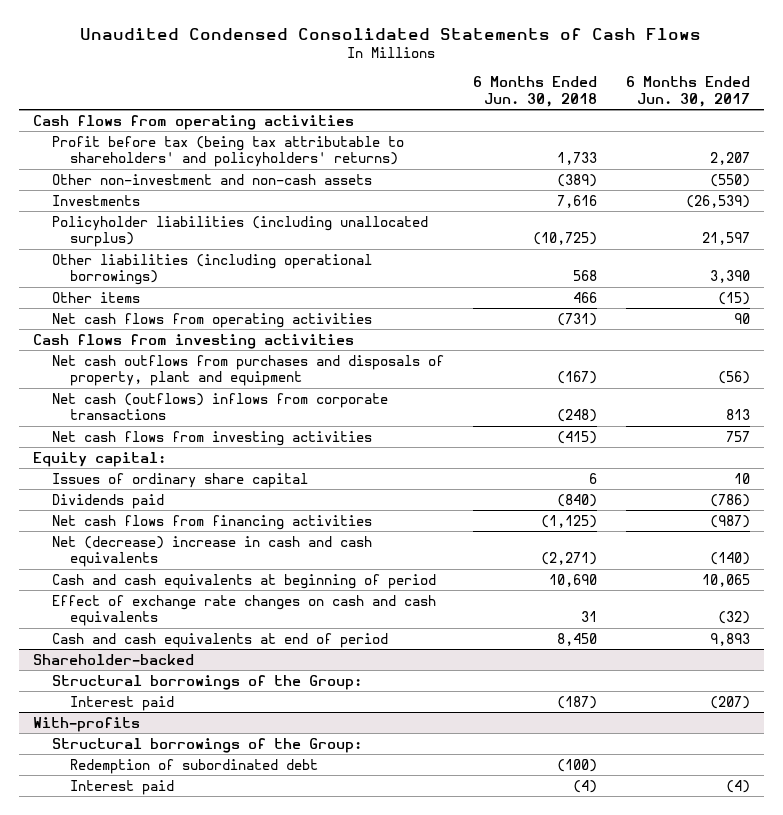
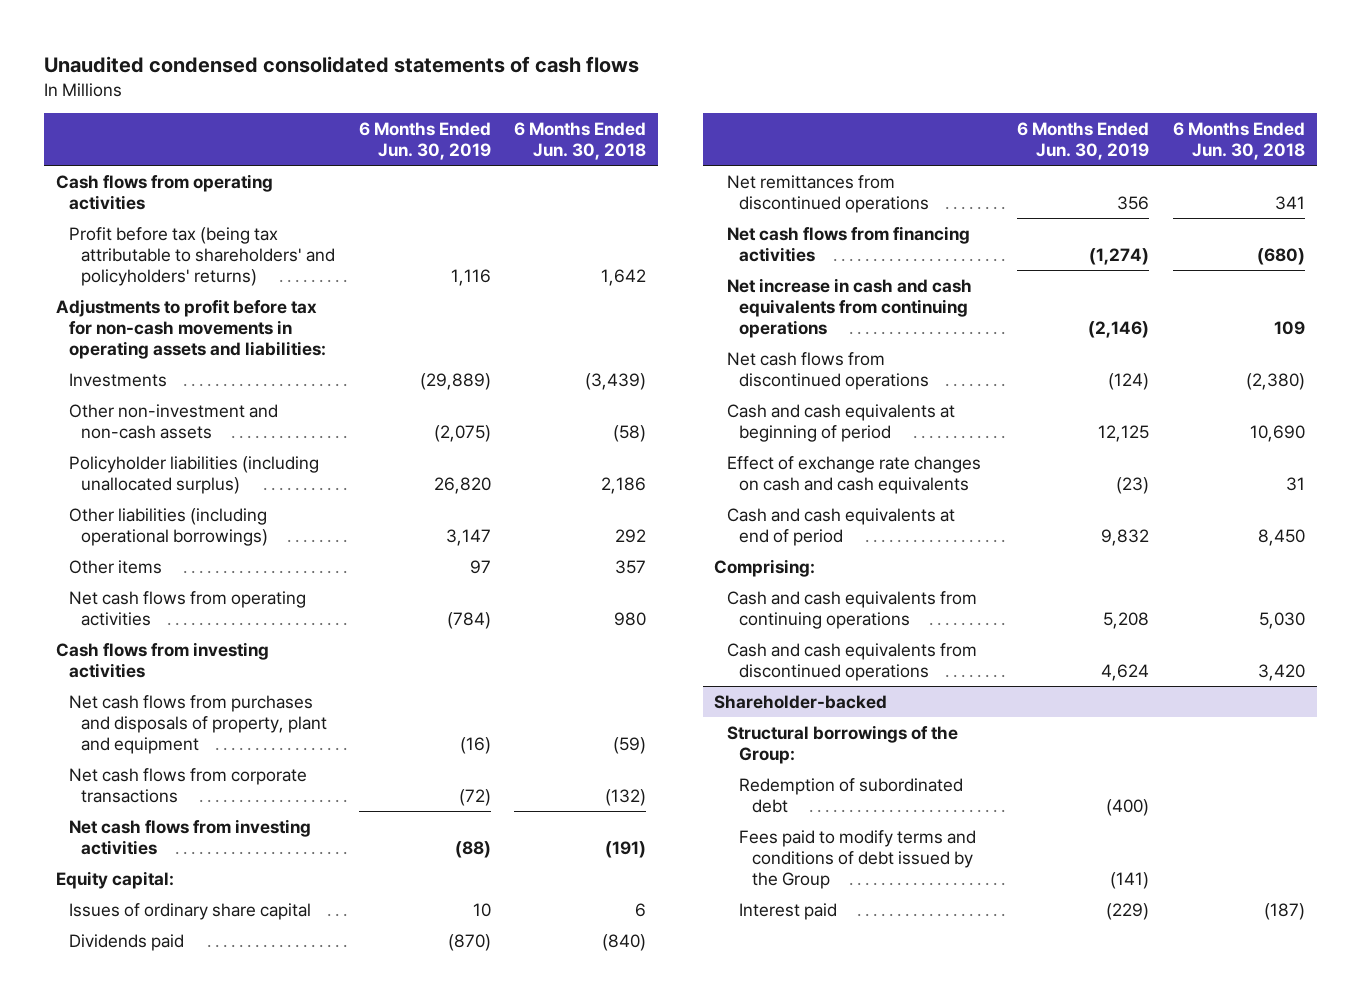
- Unaudited Condensed Consolidated Statements of Cash Flows
+ Unaudited condensed consolidated statements of cash flows
- | 6 Months Ended Jun. 30, 2018 | 6 Months Ended Jun. 30, 2017
+ | 6 Months Ended Jun. 30, 2019 | 6 Months Ended Jun. 30, 2018
- Profit before tax (being tax attributable to shareholders' and policyholders' returns) | 1,733 | 2,207
- Other non-investment and non-cash assets | (389) | (550)
- Investments | 7,616 | (26,539)
- Policyholder liabilities (including unallocated surplus) | (10,725) | 21,597
- Other liabilities (including operational borrowings) | 568 | 3,390
- Other items | 466 | (15)
- Net cash flows from operating activities | (731) | 90
+ Profit before tax (being tax attributable to shareholders' and policyholders' returns) | 1,116 | 1,642
+ Adjustments to profit before tax for non-cash movements in operating assets and liabilities:
+ Investments | (29,889) | (3,439)
+ Other non-investment and non-cash assets | (2,075) | (58)
+ Policyholder liabilities (including unallocated surplus) | 26,820 | 2,186
+ Other liabilities (including operational borrowings) | 3,147 | 292
+ Other items | 97 | 357
+ Net cash flows from operating activities | (784) | 980
- Net cash outflows from purchases and disposals of property, plant and equipment | (167) | (56)
- Net cash (outflows) inflows from corporate transactions | (248) | 813
- Net cash flows from investing activities | (415) | 757
+ Net cash flows from purchases and disposals of property, plant and equipment | (16) | (59)
+ Net cash flows from corporate transactions | (72) | (132)
+ Net cash flows from investing activities | (88) | (191)
- Net cash flows from financing activities | (1,125) | (987)
- Net (decrease) increase in cash and cash equivalents | (2,271) | (140)
+ Net remittances from discontinued operations | 356 | 341
+ Net cash flows from financing activities | (1,274) | (680)
+ Net increase in cash and cash equivalents from continuing operations | (2,146) | 109
+ Net cash flows from discontinued operations | (124) | (2,380)
+ Comprising:
+ Cash and cash equivalents from continuing operations | 5,208 | 5,030
+ Cash and cash equivalents from discontinued operations | 4,624 | 3,420
@ Shareholder-backed
+ Redemption of subordinated debt | (400) |
+ Fees paid to modify terms and conditions of debt issued by the Group | (141) |
- With-profits
- Structural borrowings of the Group:
- Redemption of subordinated debt | (100) |
- Interest paid | (4) | (4)

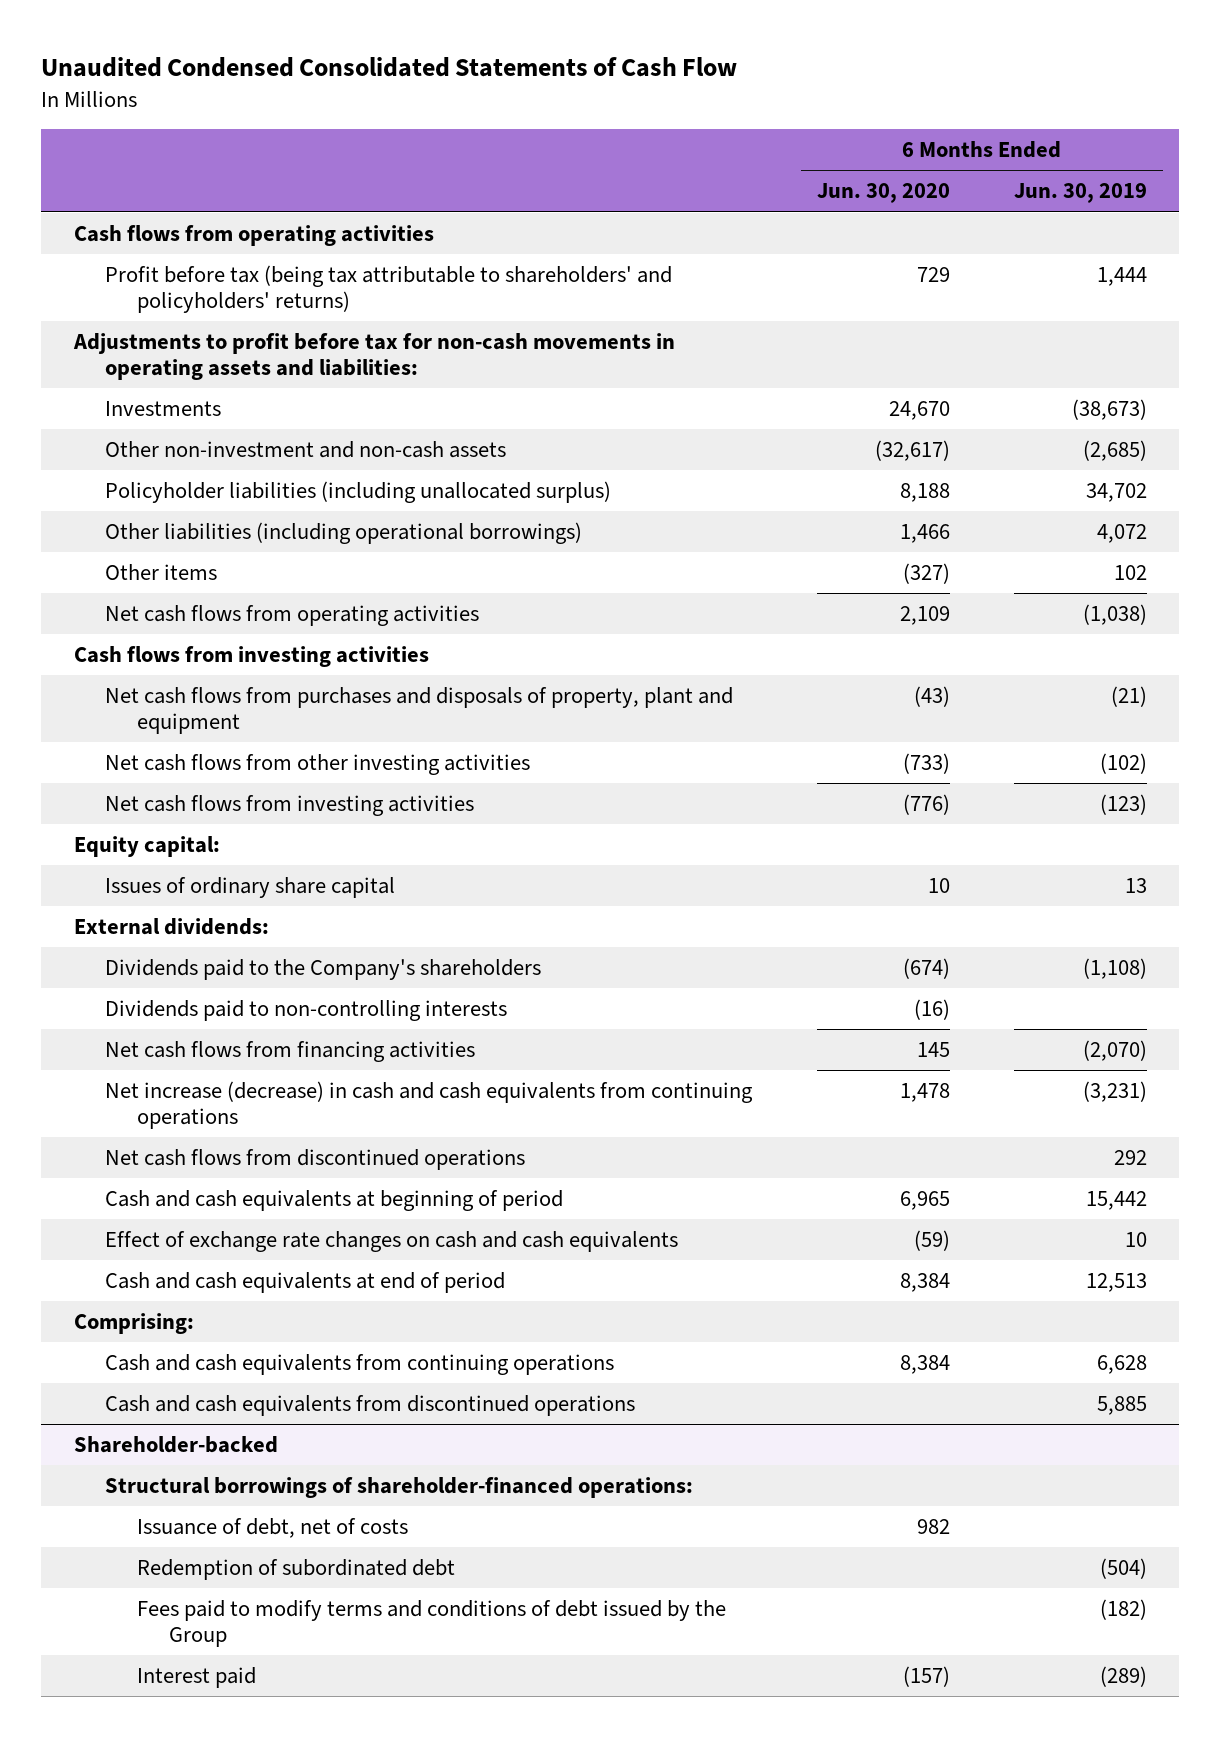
- Unaudited condensed consolidated statements of cash flows
+ Unaudited Condensed Consolidated Statements of Cash Flow
- | 6 Months Ended Jun. 30, 2019 | 6 Months Ended Jun. 30, 2018
+ | 6 Months Ended Jun. 30, 2020 | 6 Months Ended Jun. 30, 2019
- Profit before tax (being tax attributable to shareholders' and policyholders' returns) | 1,116 | 1,642
+ Profit before tax (being tax attributable to shareholders' and policyholders' returns) | 729 | 1,444
- Investments | (29,889) | (3,439)
- Other non-investment and non-cash assets | (2,075) | (58)
- Policyholder liabilities (including unallocated surplus) | 26,820 | 2,186
- Other liabilities (including operational borrowings) | 3,147 | 292
- Other items | 97 | 357
- Net cash flows from operating activities | (784) | 980
+ Investments | 24,670 | (38,673)
+ Other non-investment and non-cash assets | (32,617) | (2,685)
+ Policyholder liabilities (including unallocated surplus) | 8,188 | 34,702
+ Other liabilities (including operational borrowings) | 1,466 | 4,072
+ Other items | (327) | 102
+ Net cash flows from operating activities | 2,109 | (1,038)
- Net cash flows from purchases and disposals of property, plant and equipment | (16) | (59)
- Net cash flows from corporate transactions | (72) | (132)
- Net cash flows from investing activities | (88) | (191)
+ Net cash flows from purchases and disposals of property, plant and equipment | (43) | (21)
+ Net cash flows from other investing activities | (733) | (102)
+ Net cash flows from investing activities | (776) | (123)
- Issues of ordinary share capital | 10 | 6
- Dividends paid | (870) | (840)
- Net remittances from discontinued operations | 356 | 341
- Net cash flows from financing activities | (1,274) | (680)
- Net increase in cash and cash equivalents from continuing operations | (2,146) | 109
- Net cash flows from discontinued operations | (124) | (2,380)
- Cash and cash equivalents at beginning of period | 12,125 | 10,690
- Effect of exchange rate changes on cash and cash equivalents | (23) | 31
- Cash and cash equivalents at end of period | 9,832 | 8,450
+ Issues of ordinary share capital | 10 | 13
+ External dividends:
+ Dividends paid to the Company's shareholders | (674) | (1,108)
+ Dividends paid to non-controlling interests | (16) |
+ Net cash flows from financing activities | 145 | (2,070)
+ Net increase (decrease) in cash and cash equivalents from continuing operations | 1,478 | (3,231)
+ Net cash flows from discontinued operations | | 292
+ Cash and cash equivalents at beginning of period | 6,965 | 15,442
+ Effect of exchange rate changes on cash and cash equivalents | (59) | 10
+ Cash and cash equivalents at end of period | 8,384 | 12,513
- Cash and cash equivalents from continuing operations | 5,208 | 5,030
- Cash and cash equivalents from discontinued operations | 4,624 | 3,420
+ Cash and cash equivalents from continuing operations | 8,384 | 6,628
+ Cash and cash equivalents from discontinued operations | | 5,885
@ Shareholder-backed
- Structural borrowings of the Group:
- Redemption of subordinated debt | (400) |
- Fees paid to modify terms and conditions of debt issued by the Group | (141) |
- Interest paid | (229) | (187)
+ Structural borrowings of shareholder-financed operations:
+ Issuance of debt, net of costs | 982 |
+ Redemption of subordinated debt | | (504)
+ Fees paid to modify terms and conditions of debt issued by the Group | | (182)
+ Interest paid | (157) | (289)

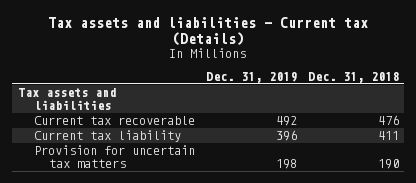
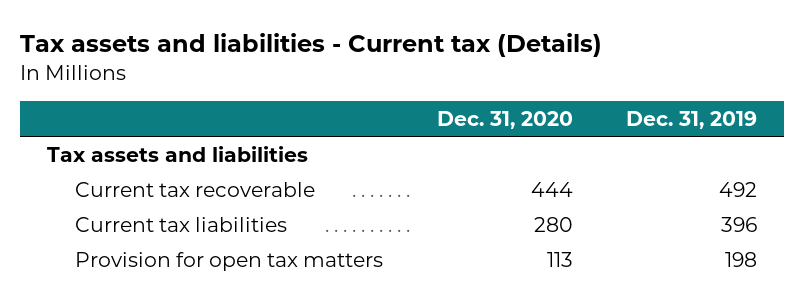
- | Dec. 31, 2019 | Dec. 31, 2018
+ | Dec. 31, 2020 | Dec. 31, 2019
- Current tax liability | 396 | 411
- Provision for uncertain tax matters | 198 | 190
+ Current tax liabilities | 280 | 396
+ Provision for open tax matters | 113 | 198

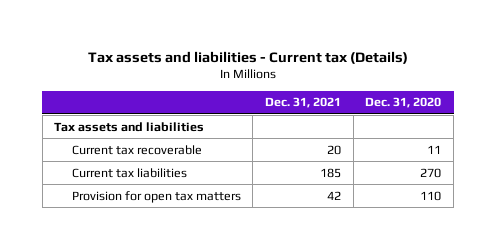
- | Dec. 31, 2020 | Dec. 31, 2019
+ | Dec. 31, 2021 | Dec. 31, 2020
- Current tax recoverable | 444 | 492
- Current tax liabilities | 280 | 396
- Provision for open tax matters | 113 | 198
+ Current tax recoverable | 20 | 11
+ Current tax liabilities | 185 | 270
+ Provision for open tax matters | 42 | 110

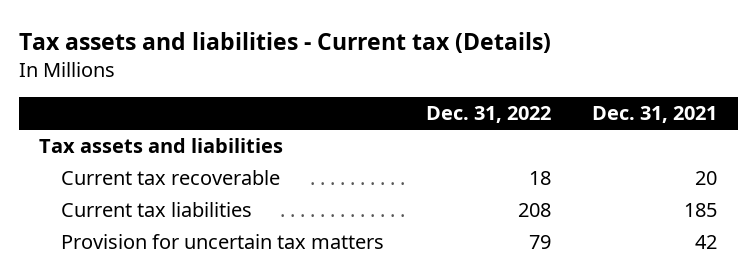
- | Dec. 31, 2021 | Dec. 31, 2020
+ | Dec. 31, 2022 | Dec. 31, 2021
- Provision for open tax matters | 42 | 110
+ Provision for uncertain tax matters | 79 | 42

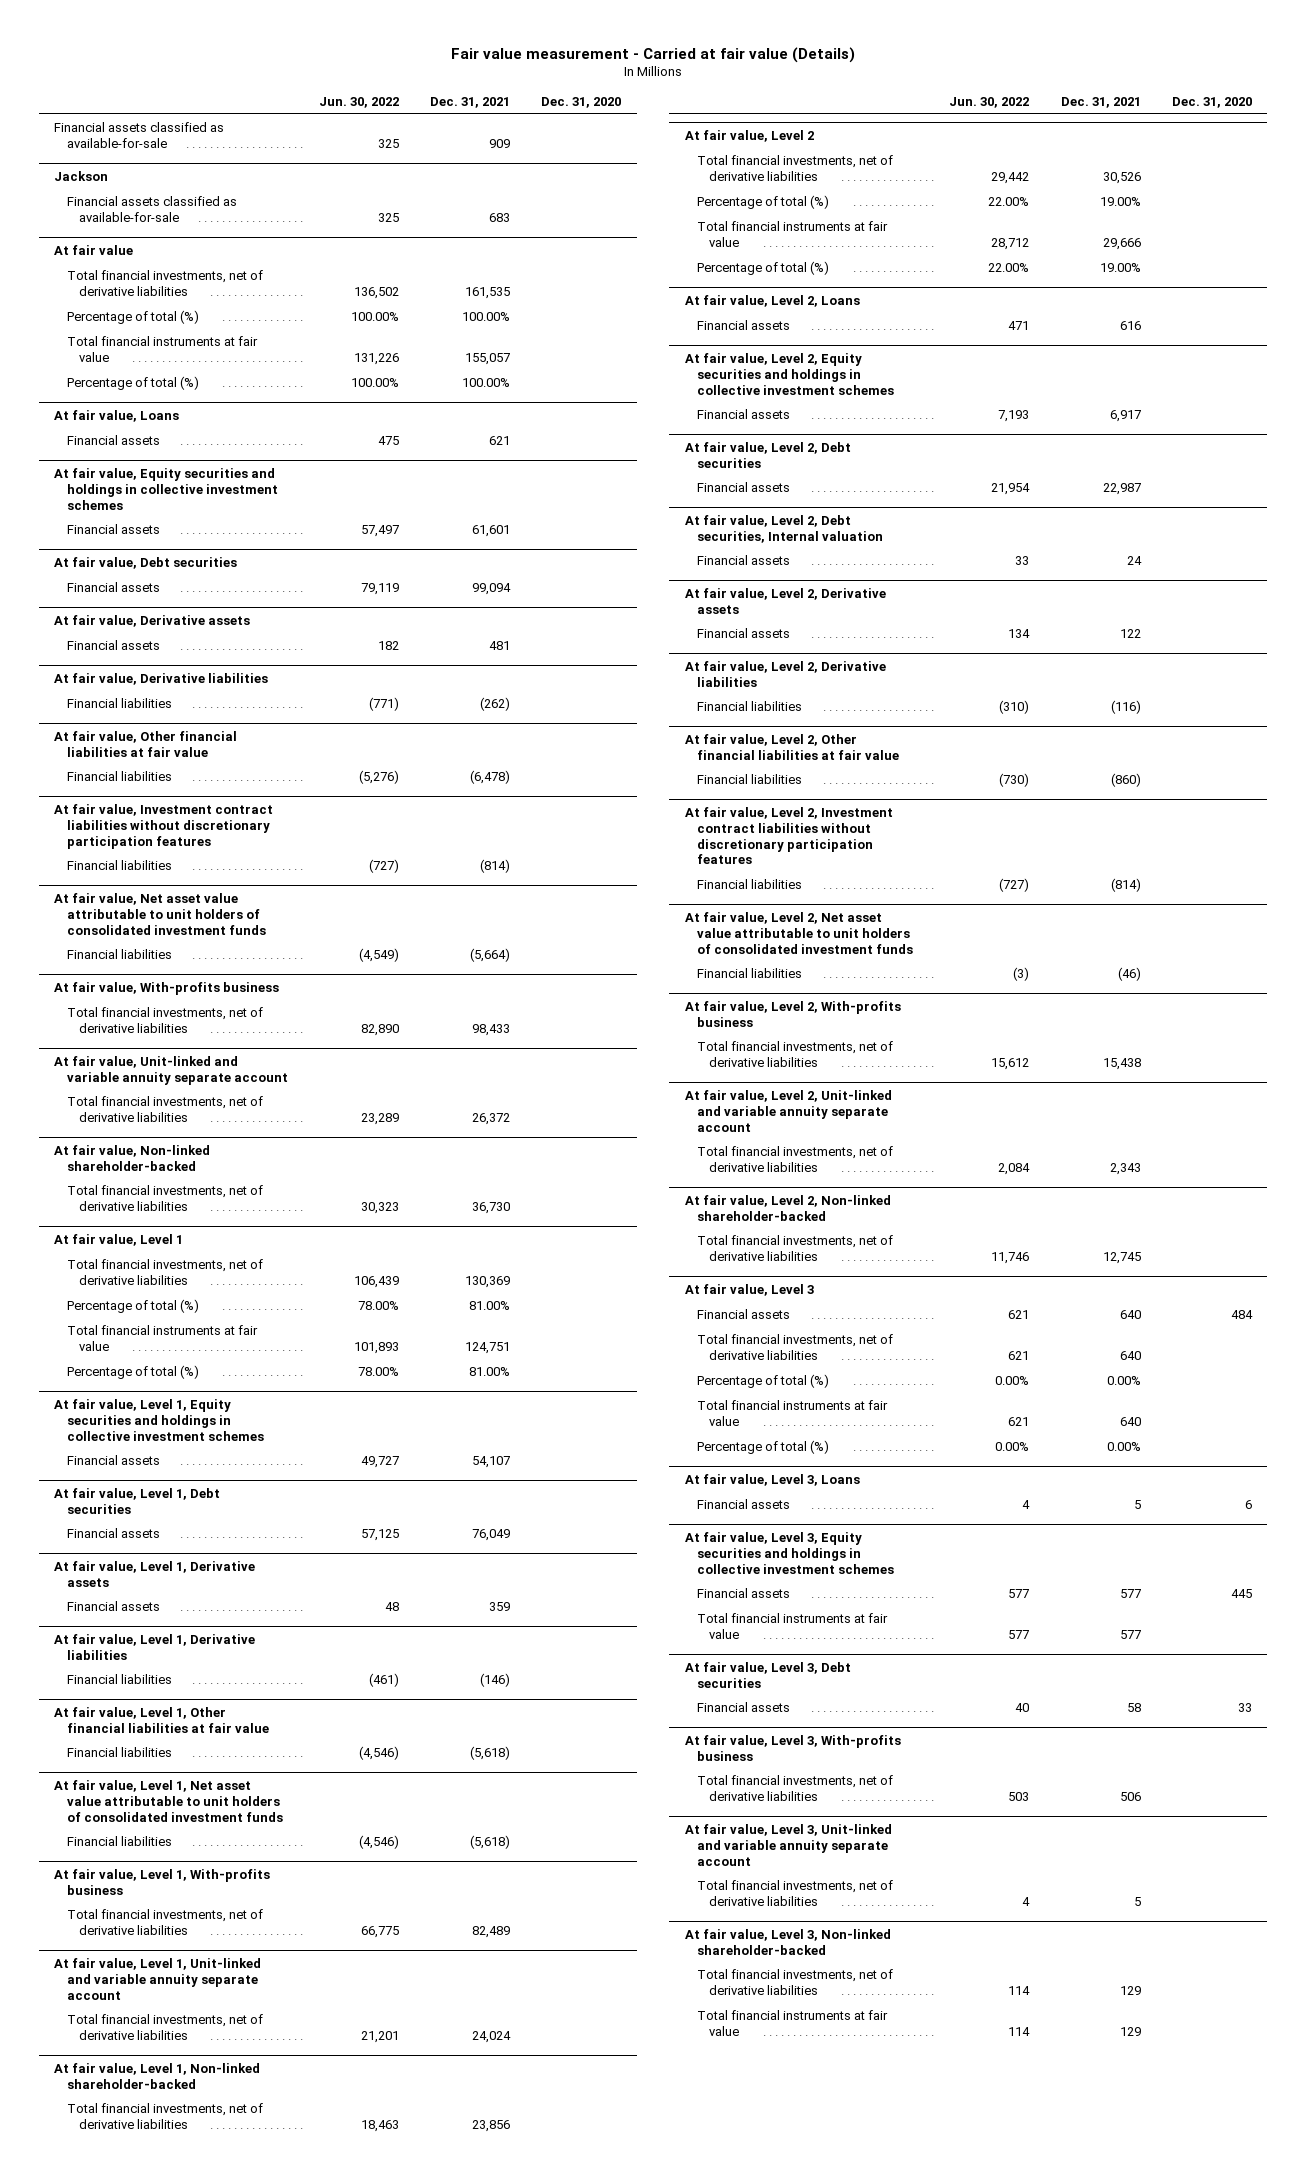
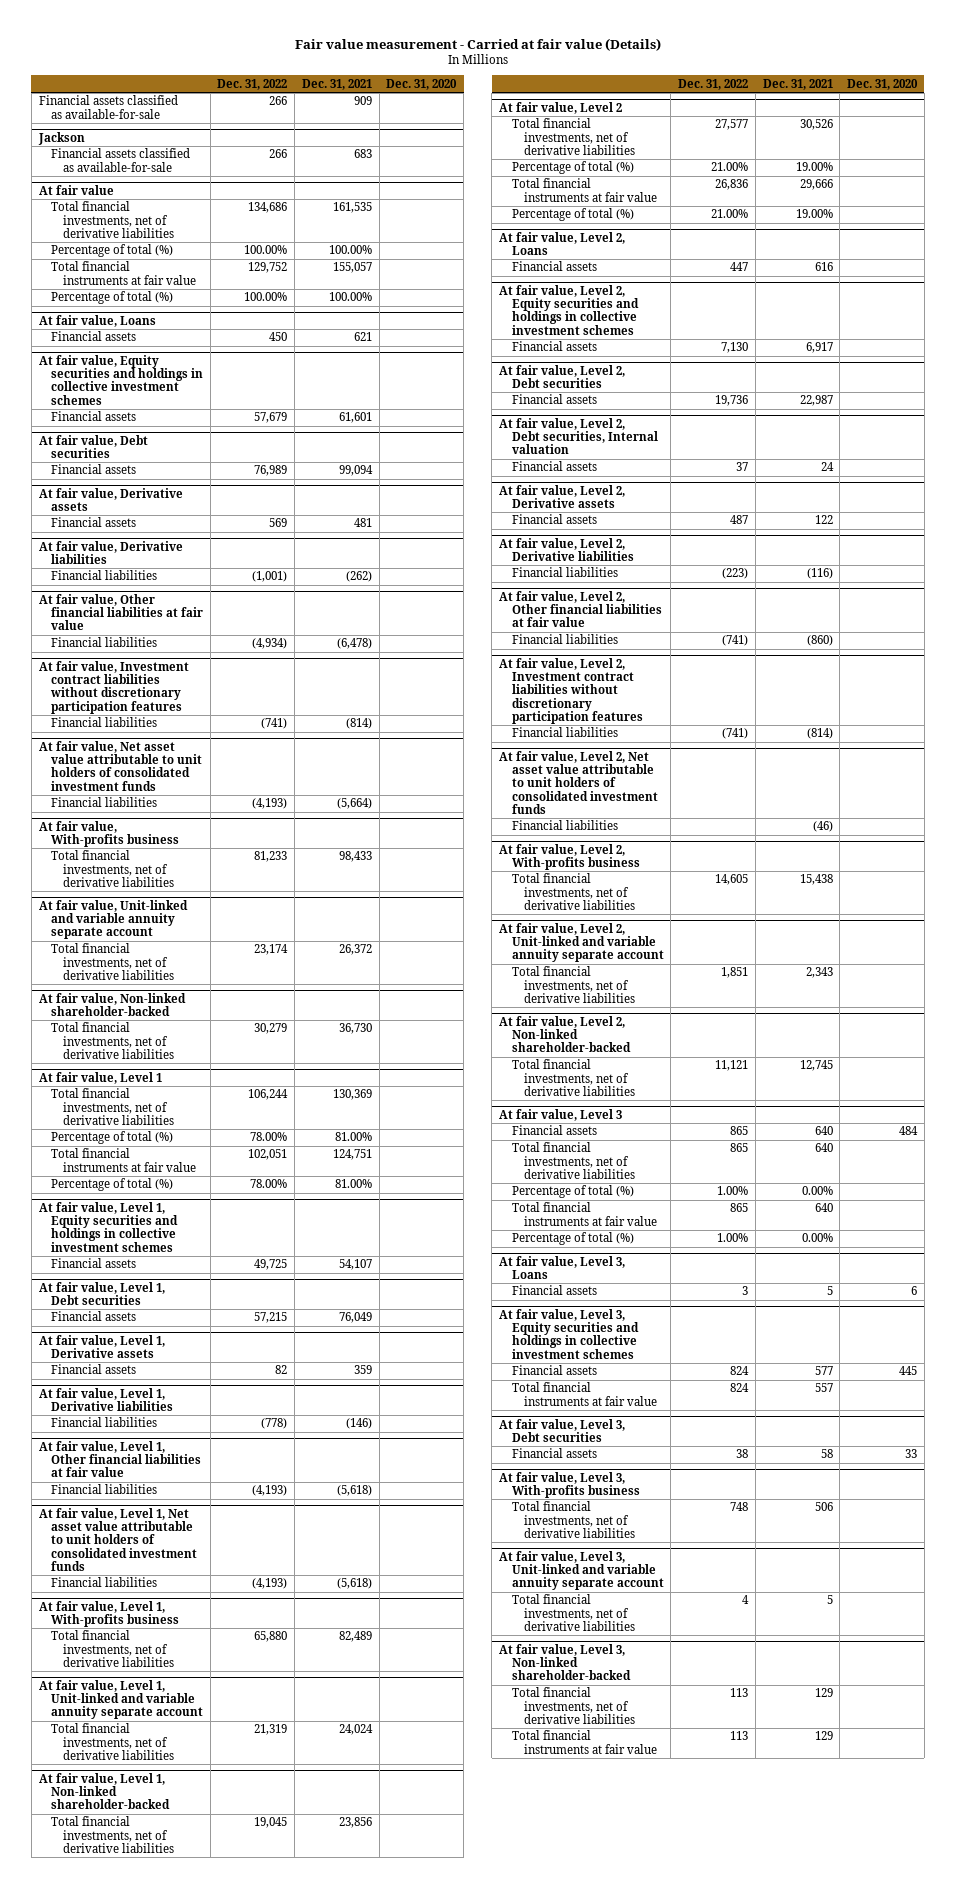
- | Jun. 30, 2022 | Dec. 31, 2021 | Dec. 31, 2020
+ | Dec. 31, 2022 | Dec. 31, 2021 | Dec. 31, 2020
@ At fair value, Level 3, Equity securities and holdings in collective investment schemes
- Total financial instruments at fair value | 577 | 577 |
+ Total financial instruments at fair value | 824 | 557 |

